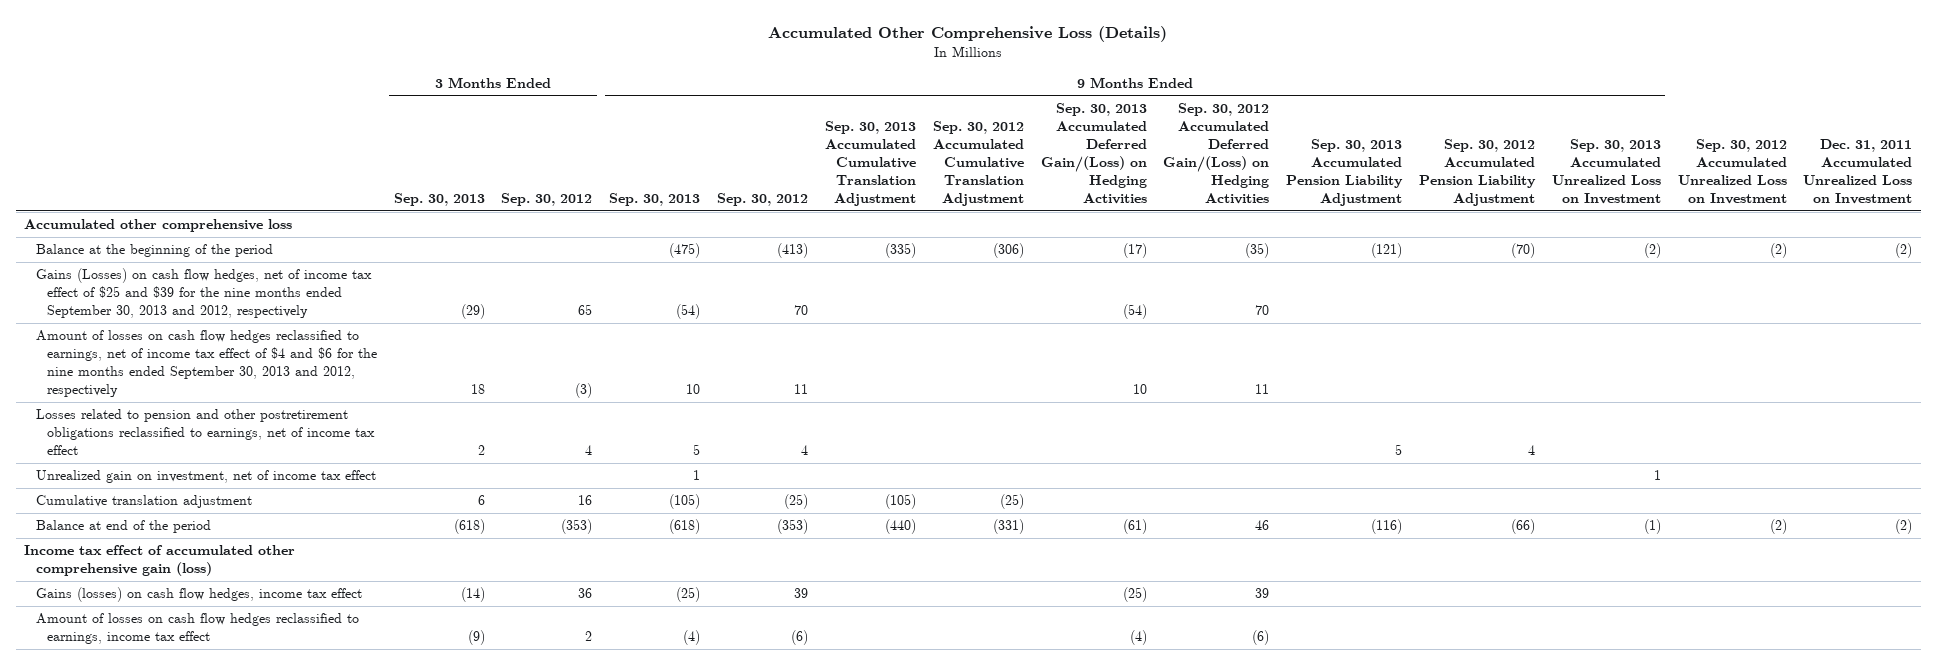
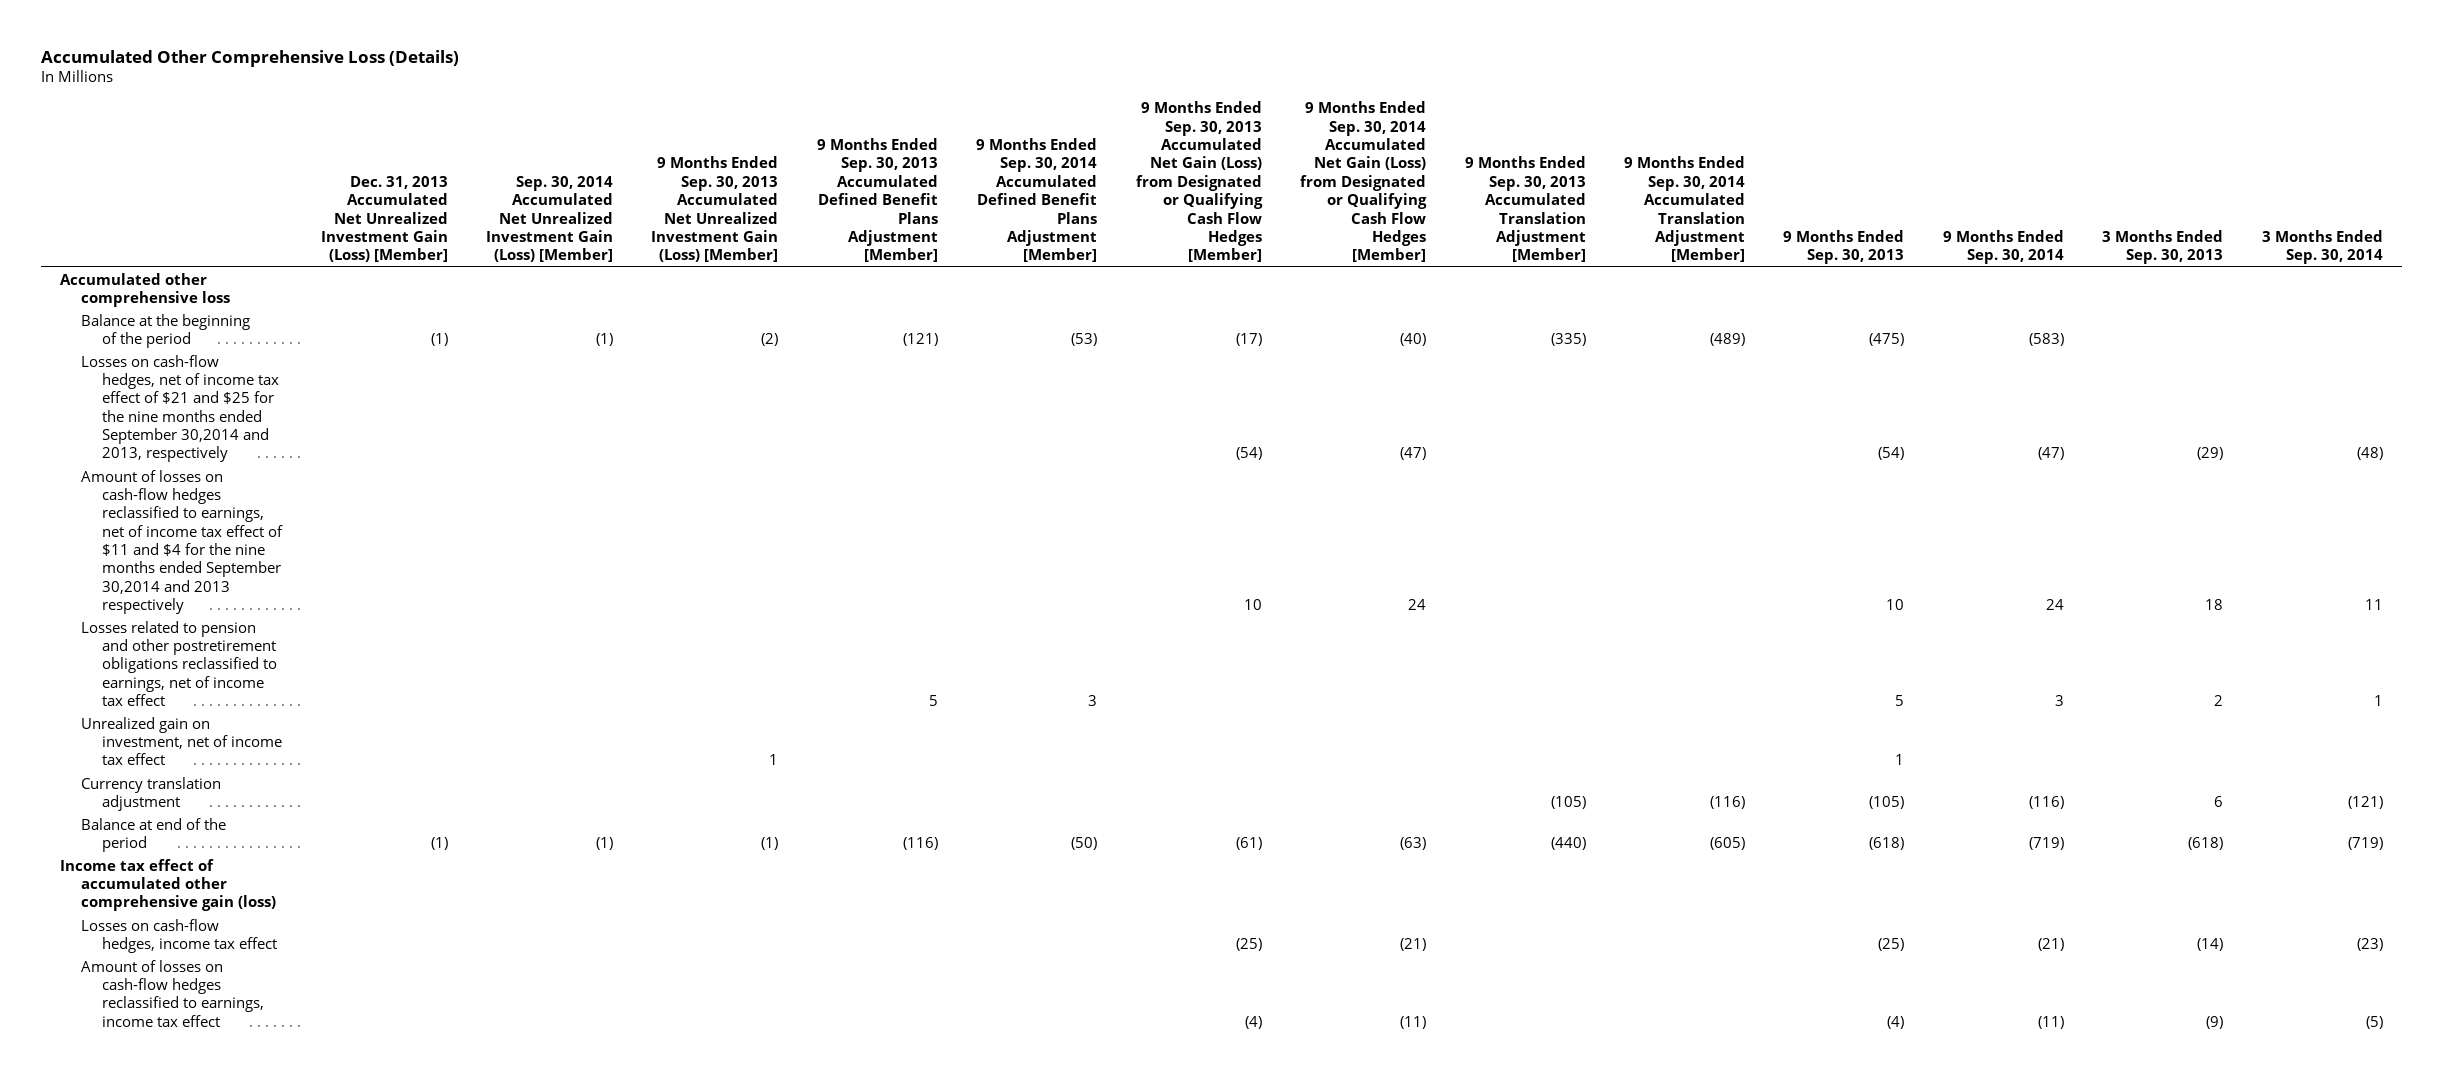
- | 3 Months Ended Sep. 30, 2013 | 3 Months Ended Sep. 30, 2012 | 9 Months Ended Sep. 30, 2013 | 9 Months Ended Sep. 30, 2012 | 9 Months Ended Sep. 30, 2013 Accumulated Cumulative Translation Adjustment | 9 Months Ended Sep. 30, 2012 Accumulated Cumulative Translation Adjustment | 9 Months Ended Sep. 30, 2013 Accumulated Deferred Gain/(Loss) on Hedging Activities | 9 Months Ended Sep. 30, 2012 Accumulated Deferred Gain/(Loss) on Hedging Activities | 9 Months Ended Sep. 30, 2013 Accumulated Pension Liability Adjustment | 9 Months Ended Sep. 30, 2012 Accumulated Pension Liability Adjustment | 9 Months Ended Sep. 30, 2013 Accumulated Unrealized Loss on Investment | Sep. 30, 2012 Accumulated Unrealized Loss on Investment | Dec. 31, 2011 Accumulated Unrealized Loss on Investment
+ | Dec. 31, 2013 Accumulated Net Unrealized Investment Gain (Loss) [Member] | Sep. 30, 2014 Accumulated Net Unrealized Investment Gain (Loss) [Member] | 9 Months Ended Sep. 30, 2013 Accumulated Net Unrealized Investment Gain (Loss) [Member] | 9 Months Ended Sep. 30, 2013 Accumulated Defined Benefit Plans Adjustment [Member] | 9 Months Ended Sep. 30, 2014 Accumulated Defined Benefit Plans Adjustment [Member] | 9 Months Ended Sep. 30, 2013 Accumulated Net Gain (Loss) from Designated or Qualifying Cash Flow Hedges [Member] | 9 Months Ended Sep. 30, 2014 Accumulated Net Gain (Loss) from Designated or Qualifying Cash Flow Hedges [Member] | 9 Months Ended Sep. 30, 2013 Accumulated Translation Adjustment [Member] | 9 Months Ended Sep. 30, 2014 Accumulated Translation Adjustment [Member] | 9 Months Ended Sep. 30, 2013 | 9 Months Ended Sep. 30, 2014 | 3 Months Ended Sep. 30, 2013 | 3 Months Ended Sep. 30, 2014
- Gains (Losses) on cash flow hedges, net of income tax effect of $25 and $39 for the nine months ended September 30, 2013 and 2012, respectively | (29) | 65 | (54) | 70 | | | (54) | 70 | | | | |
- Amount of losses on cash flow hedges reclassified to earnings, net of income tax effect of $4 and $6 for the nine months ended September 30, 2013 and 2012, respectively | 18 | (3) | 10 | 11 | | | 10 | 11 | | | | |
+ Losses on cash-flow hedges, net of income tax effect of $21 and $25 for the nine months ended September 30,2014 and 2013, respectively | | | | | | (54) | (47) | | | (54) | (47) | (29) | (48)
+ Amount of losses on cash-flow hedges reclassified to earnings, net of income tax effect of $11 and $4 for the nine months ended September 30,2014 and 2013 respectively | | | | | | 10 | 24 | | | 10 | 24 | 18 | 11
- Cumulative translation adjustment | 6 | 16 | (105) | (25) | (105) | (25) | | | | | | |
+ Currency translation adjustment | | | | | | | | (105) | (116) | (105) | (116) | 6 | (121)
- Gains (losses) on cash flow hedges, income tax effect | (14) | 36 | (25) | 39 | | | (25) | 39 | | | | |
- Amount of losses on cash flow hedges reclassified to earnings, income tax effect | (9) | 2 | (4) | (6) | | | (4) | (6) | | | | |
+ Losses on cash-flow hedges, income tax effect | | | | | | (25) | (21) | | | (25) | (21) | (14) | (23)
+ Amount of losses on cash-flow hedges reclassified to earnings, income tax effect | | | | | | (4) | (11) | | | (4) | (11) | (9) | (5)

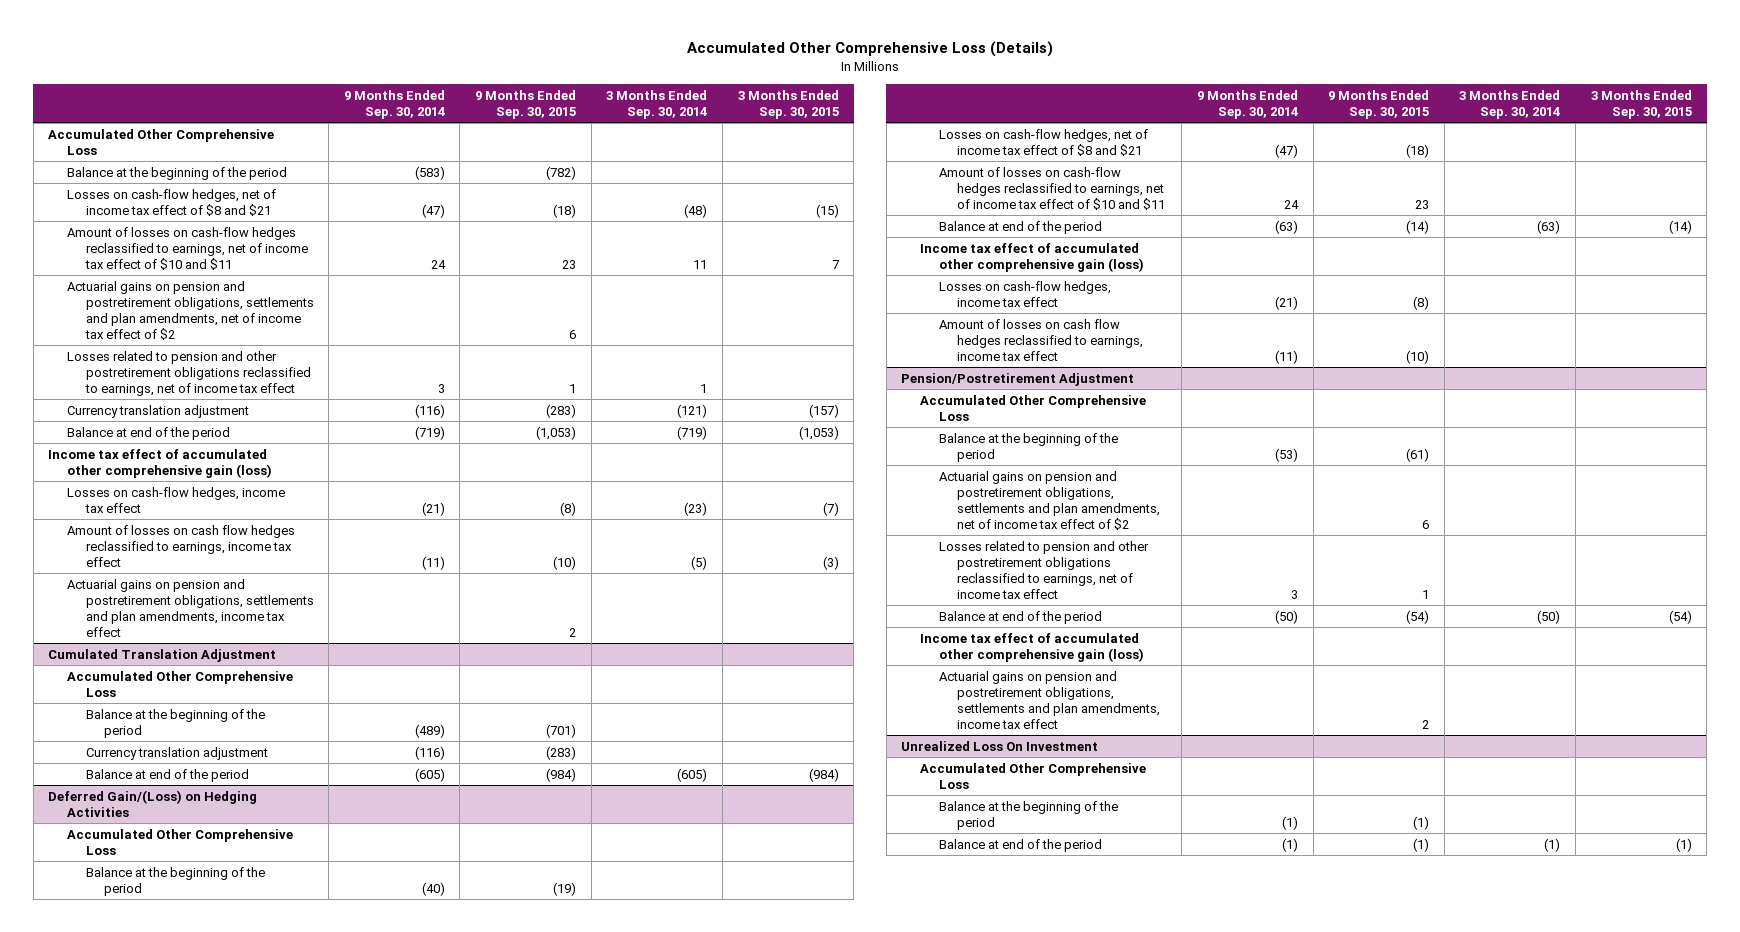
- | Dec. 31, 2013 Accumulated Net Unrealized Investment Gain (Loss) [Member] | Sep. 30, 2014 Accumulated Net Unrealized Investment Gain (Loss) [Member] | 9 Months Ended Sep. 30, 2013 Accumulated Net Unrealized Investment Gain (Loss) [Member] | 9 Months Ended Sep. 30, 2013 Accumulated Defined Benefit Plans Adjustment [Member] | 9 Months Ended Sep. 30, 2014 Accumulated Defined Benefit Plans Adjustment [Member] | 9 Months Ended Sep. 30, 2013 Accumulated Net Gain (Loss) from Designated or Qualifying Cash Flow Hedges [Member] | 9 Months Ended Sep. 30, 2014 Accumulated Net Gain (Loss) from Designated or Qualifying Cash Flow Hedges [Member] | 9 Months Ended Sep. 30, 2013 Accumulated Translation Adjustment [Member] | 9 Months Ended Sep. 30, 2014 Accumulated Translation Adjustment [Member] | 9 Months Ended Sep. 30, 2013 | 9 Months Ended Sep. 30, 2014 | 3 Months Ended Sep. 30, 2013 | 3 Months Ended Sep. 30, 2014
+ | 9 Months Ended Sep. 30, 2014 | 9 Months Ended Sep. 30, 2015 | 3 Months Ended Sep. 30, 2014 | 3 Months Ended Sep. 30, 2015
- Accumulated other comprehensive loss
+ Accumulated Other Comprehensive Loss
- Losses on cash-flow hedges, net of income tax effect of $21 and $25 for the nine months ended September 30,2014 and 2013, respectively | | | | | | (54) | (47) | | | (54) | (47) | (29) | (48)
- Amount of losses on cash-flow hedges reclassified to earnings, net of income tax effect of $11 and $4 for the nine months ended September 30,2014 and 2013 respectively | | | | | | 10 | 24 | | | 10 | 24 | 18 | 11
+ Losses on cash-flow hedges, net of income tax effect of $8 and $21 | (47) | (18) | (48) | (15)
+ Amount of losses on cash-flow hedges reclassified to earnings, net of income tax effect of $10 and $11 | 24 | 23 | 11 | 7
+ Actuarial gains on pension and postretirement obligations, settlements and plan amendments, net of income tax effect of $2 | | 6 | |
- Unrealized gain on investment, net of income tax effect | | | 1 | | | | | | | 1 | | |
- Amount of losses on cash-flow hedges reclassified to earnings, income tax effect | | | | | | (4) | (11) | | | (4) | (11) | (9) | (5)
+ Amount of losses on cash flow hedges reclassified to earnings, income tax effect | (11) | (10) | (5) | (3)
+ Actuarial gains on pension and postretirement obligations, settlements and plan amendments, income tax effect | | 2 | |
+ Cumulated Translation Adjustment
+ Accumulated Other Comprehensive Loss
+ Balance at the beginning of the period | (489) | (701) | |
+ Currency translation adjustment | (116) | (283) | |
+ Balance at end of the period | (605) | (984) | (605) | (984)
+ Deferred Gain/(Loss) on Hedging Activities
+ Accumulated Other Comprehensive Loss
+ Balance at the beginning of the period | (40) | (19) | |
+ Losses on cash-flow hedges, net of income tax effect of $8 and $21 | (47) | (18) | |
+ Amount of losses on cash-flow hedges reclassified to earnings, net of income tax effect of $10 and $11 | 24 | 23 | |
+ Balance at end of the period | (63) | (14) | (63) | (14)
+ Income tax effect of accumulated other comprehensive gain (loss)
+ Losses on cash-flow hedges, income tax effect | (21) | (8) | |
+ Amount of losses on cash flow hedges reclassified to earnings, income tax effect | (11) | (10) | |
+ Pension/Postretirement Adjustment
+ Accumulated Other Comprehensive Loss
+ Balance at the beginning of the period | (53) | (61) | |
+ Actuarial gains on pension and postretirement obligations, settlements and plan amendments, net of income tax effect of $2 | | 6 | |
+ Losses related to pension and other postretirement obligations reclassified to earnings, net of income tax effect | 3 | 1 | |
+ Balance at end of the period | (50) | (54) | (50) | (54)
+ Income tax effect of accumulated other comprehensive gain (loss)
+ Actuarial gains on pension and postretirement obligations, settlements and plan amendments, income tax effect | | 2 | |
+ Unrealized Loss On Investment
+ Accumulated Other Comprehensive Loss
+ Balance at the beginning of the period | (1) | (1) | |
+ Balance at end of the period | (1) | (1) | (1) | (1)

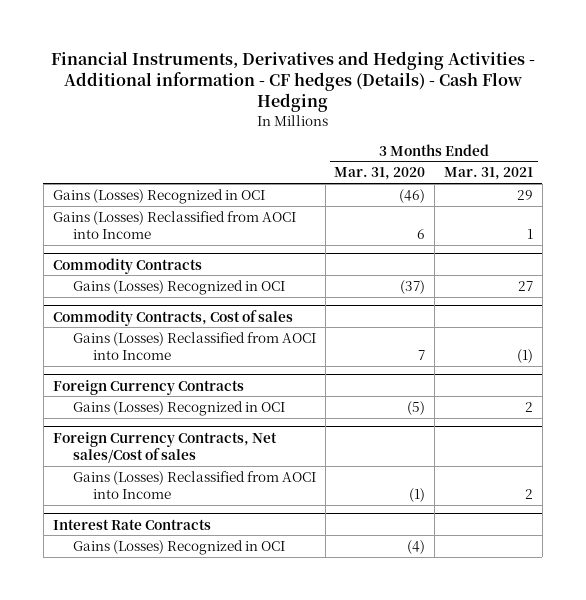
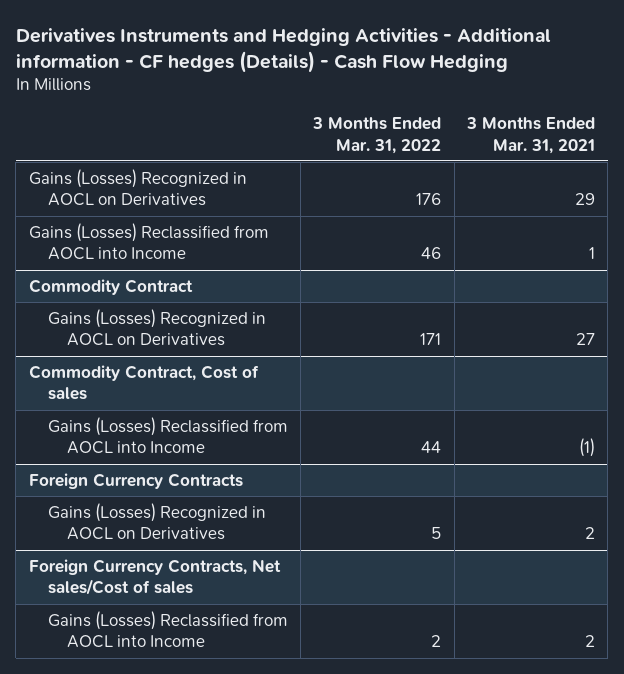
- Financial Instruments, Derivatives and Hedging Activities - Additional information - CF hedges (Details) - Cash Flow Hedging
+ Derivatives Instruments and Hedging Activities - Additional information - CF hedges (Details) - Cash Flow Hedging
- | 3 Months Ended Mar. 31, 2020 | 3 Months Ended Mar. 31, 2021
+ | 3 Months Ended Mar. 31, 2022 | 3 Months Ended Mar. 31, 2021
- Gains (Losses) Recognized in OCI | (46) | 29
- Gains (Losses) Reclassified from AOCI into Income | 6 | 1
- Commodity Contracts
- Gains (Losses) Recognized in OCI | (37) | 27
- Commodity Contracts, Cost of sales
- Gains (Losses) Reclassified from AOCI into Income | 7 | (1)
+ Gains (Losses) Recognized in AOCL on Derivatives | 176 | 29
+ Gains (Losses) Reclassified from AOCL into Income | 46 | 1
+ Commodity Contract
+ Gains (Losses) Recognized in AOCL on Derivatives | 171 | 27
+ Commodity Contract, Cost of sales
+ Gains (Losses) Reclassified from AOCL into Income | 44 | (1)
@ Foreign Currency Contracts
- Gains (Losses) Recognized in OCI | (5) | 2
+ Gains (Losses) Recognized in AOCL on Derivatives | 5 | 2
@ Foreign Currency Contracts, Net sales/Cost of sales
- Gains (Losses) Reclassified from AOCI into Income | (1) | 2
- Interest Rate Contracts
- Gains (Losses) Recognized in OCI | (4) |
@ Foreign Currency Contracts, Net sales/Cost of sales
+ Gains (Losses) Reclassified from AOCL into Income | 2 | 2

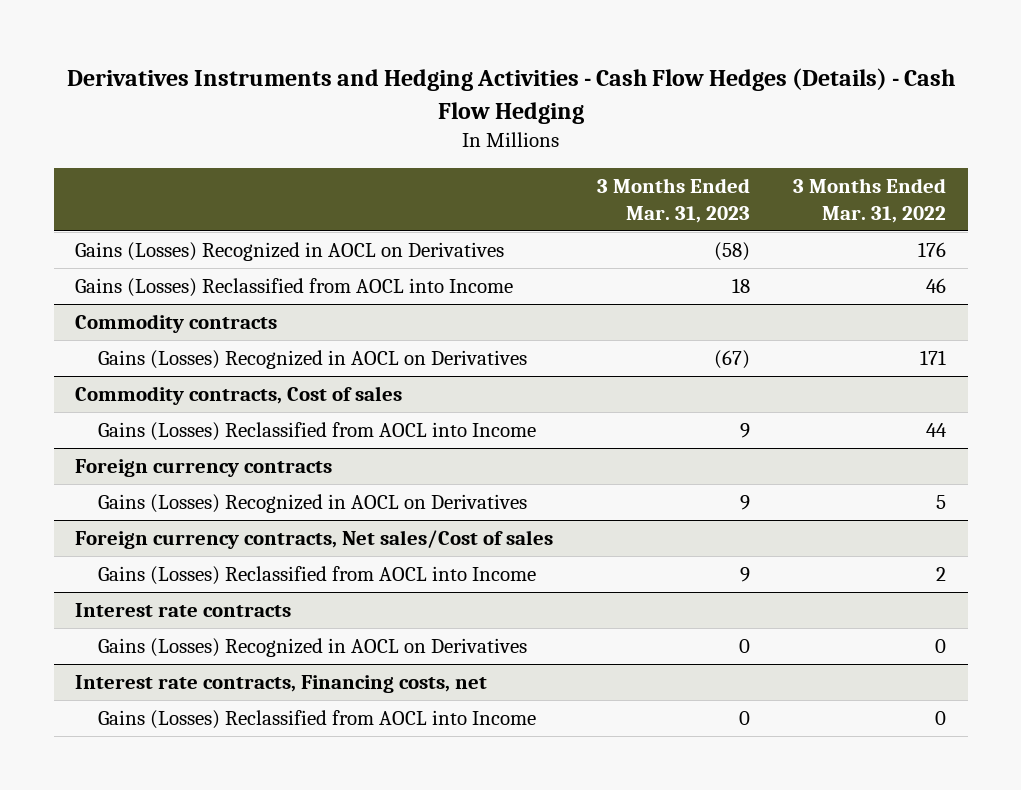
- Derivatives Instruments and Hedging Activities - Additional information - CF hedges (Details) - Cash Flow Hedging
+ Derivatives Instruments and Hedging Activities - Cash Flow Hedges (Details) - Cash Flow Hedging
- | 3 Months Ended Mar. 31, 2022 | 3 Months Ended Mar. 31, 2021
+ | 3 Months Ended Mar. 31, 2023 | 3 Months Ended Mar. 31, 2022
- Commodity Contract
+ Commodity contracts
- Commodity Contract, Cost of sales
+ Commodity contracts, Cost of sales
- Foreign Currency Contracts
+ Foreign currency contracts
- Foreign Currency Contracts, Net sales/Cost of sales
+ Foreign currency contracts, Net sales/Cost of sales
+ Interest rate contracts
+ Gains (Losses) Recognized in AOCL on Derivatives | 0 | 0
+ Interest rate contracts, Financing costs, net
+ Gains (Losses) Reclassified from AOCL into Income | 0 | 0

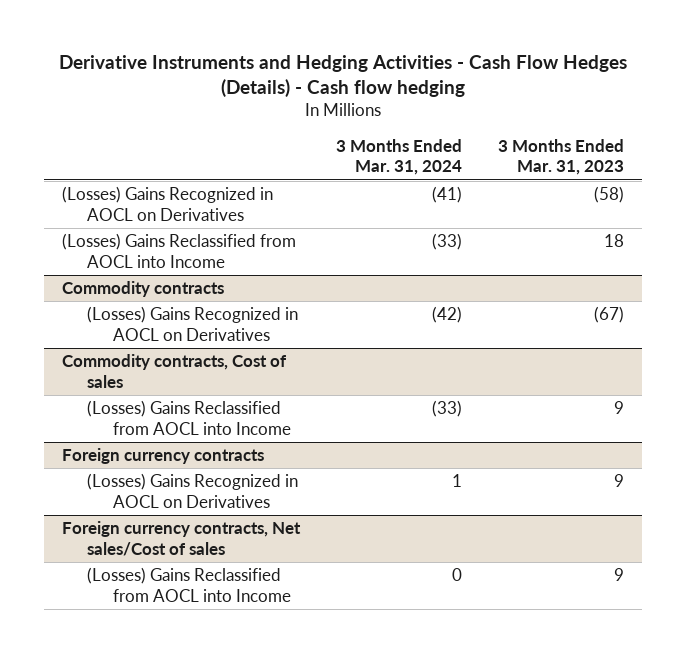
- Derivatives Instruments and Hedging Activities - Cash Flow Hedges (Details) - Cash Flow Hedging
+ Derivative Instruments and Hedging Activities - Cash Flow Hedges (Details) - Cash flow hedging
- | 3 Months Ended Mar. 31, 2023 | 3 Months Ended Mar. 31, 2022
+ | 3 Months Ended Mar. 31, 2024 | 3 Months Ended Mar. 31, 2023
- Gains (Losses) Recognized in AOCL on Derivatives | (58) | 176
- Gains (Losses) Reclassified from AOCL into Income | 18 | 46
+ (Losses) Gains Recognized in AOCL on Derivatives | (41) | (58)
+ (Losses) Gains Reclassified from AOCL into Income | (33) | 18
@ Commodity contracts
- Gains (Losses) Recognized in AOCL on Derivatives | (67) | 171
+ (Losses) Gains Recognized in AOCL on Derivatives | (42) | (67)
@ Commodity contracts, Cost of sales
- Gains (Losses) Reclassified from AOCL into Income | 9 | 44
+ (Losses) Gains Reclassified from AOCL into Income | (33) | 9
@ Foreign currency contracts
- Gains (Losses) Recognized in AOCL on Derivatives | 9 | 5
+ (Losses) Gains Recognized in AOCL on Derivatives | 1 | 9
@ Foreign currency contracts, Net sales/Cost of sales
- Gains (Losses) Reclassified from AOCL into Income | 9 | 2
- Interest rate contracts
- Gains (Losses) Recognized in AOCL on Derivatives | 0 | 0
- Interest rate contracts, Financing costs, net
- Gains (Losses) Reclassified from AOCL into Income | 0 | 0
@ Foreign currency contracts, Net sales/Cost of sales
+ (Losses) Gains Reclassified from AOCL into Income | 0 | 9

